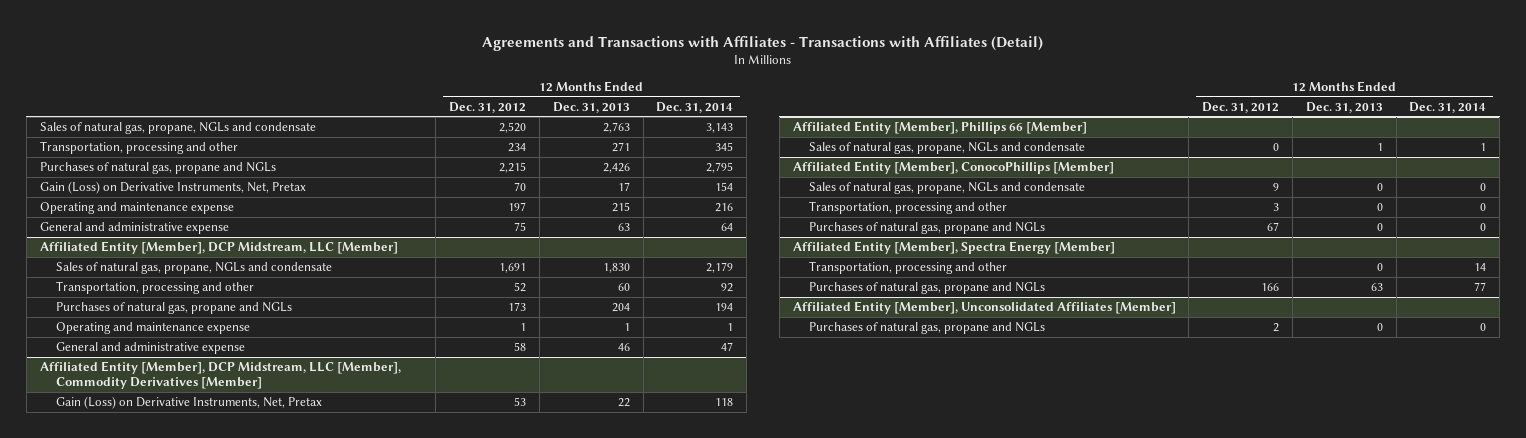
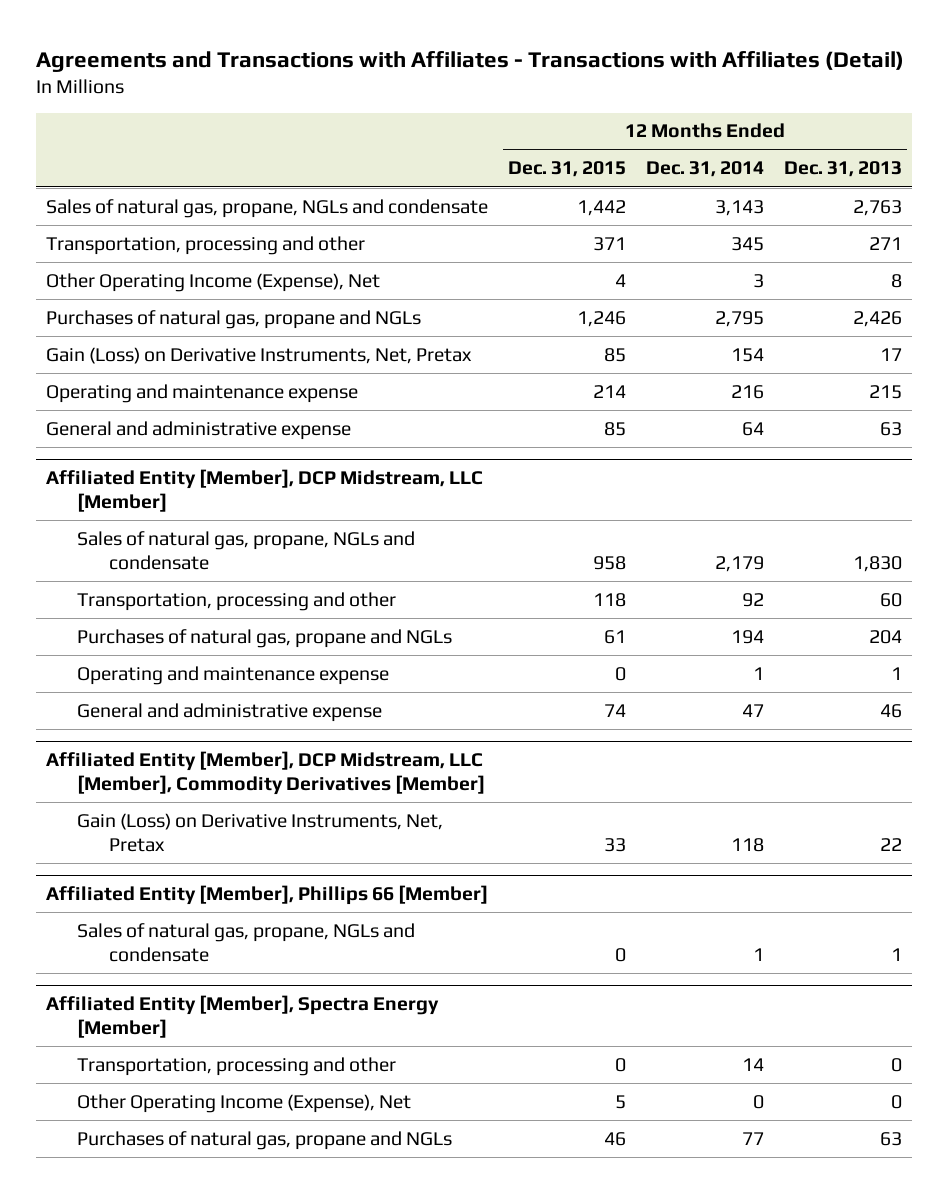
- | 12 Months Ended Dec. 31, 2012 | 12 Months Ended Dec. 31, 2013 | 12 Months Ended Dec. 31, 2014
+ | 12 Months Ended Dec. 31, 2015 | 12 Months Ended Dec. 31, 2014 | 12 Months Ended Dec. 31, 2013
+ Other Operating Income (Expense), Net | 4 | 3 | 8
- Affiliated Entity [Member], ConocoPhillips [Member]
- Sales of natural gas, propane, NGLs and condensate | 9 | 0 | 0
- Transportation, processing and other | 3 | 0 | 0
- Purchases of natural gas, propane and NGLs | 67 | 0 | 0
@ Affiliated Entity [Member], Spectra Energy [Member]
+ Other Operating Income (Expense), Net | 5 | 0 | 0
- Affiliated Entity [Member], Unconsolidated Affiliates [Member]
- Purchases of natural gas, propane and NGLs | 2 | 0 | 0

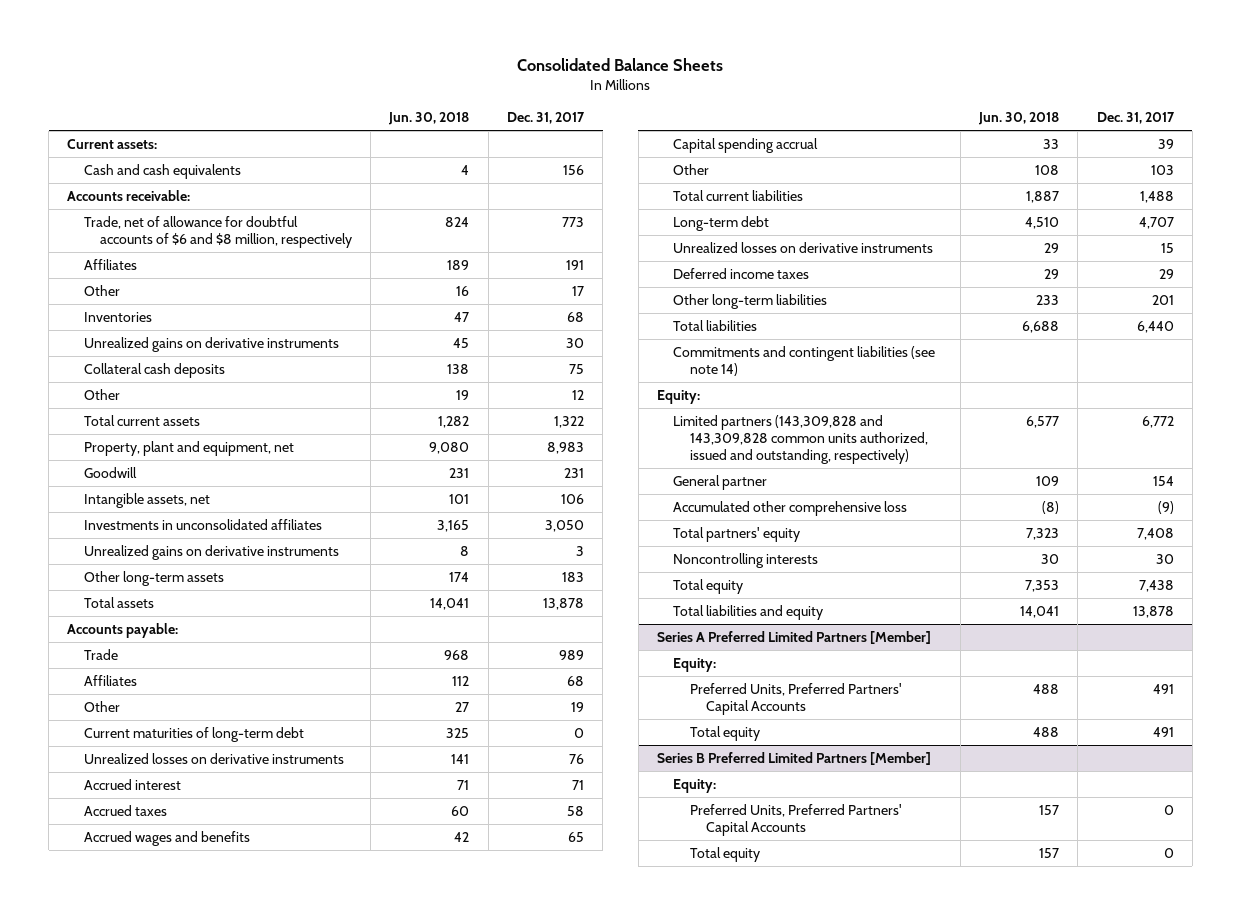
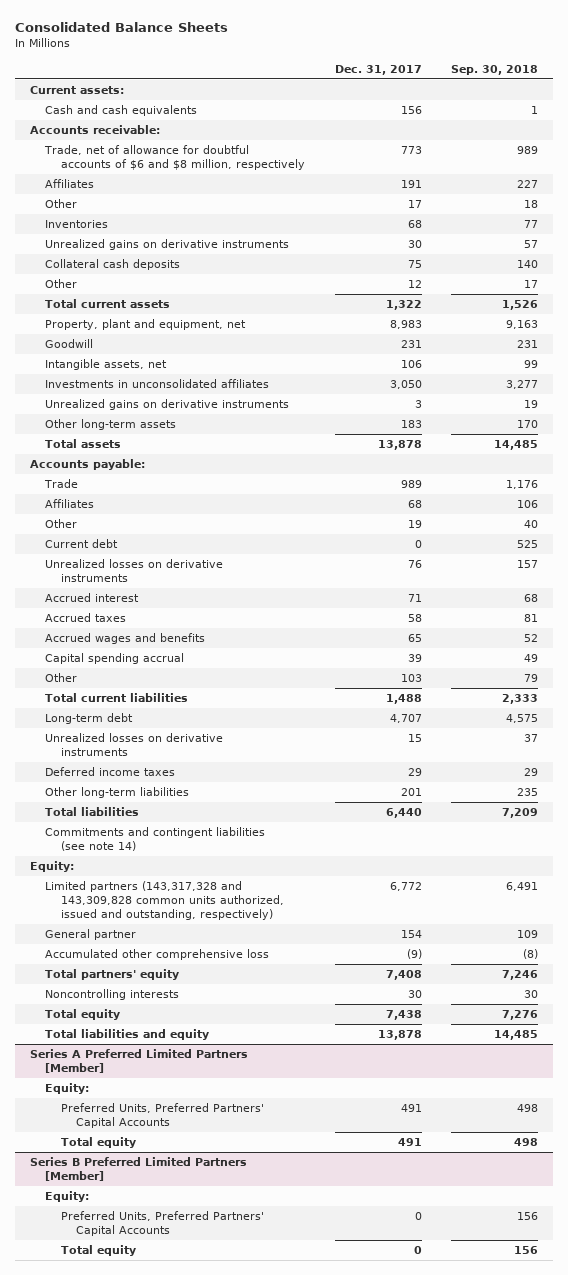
- | Jun. 30, 2018 | Dec. 31, 2017
+ | Dec. 31, 2017 | Sep. 30, 2018
- Current maturities of long-term debt | 325 | 0
+ Current debt | 0 | 525
- Limited partners (143,309,828 and 143,309,828 common units authorized, issued and outstanding, respectively) | 6,577 | 6,772
+ Limited partners (143,317,328 and 143,309,828 common units authorized, issued and outstanding, respectively) | 6,772 | 6,491

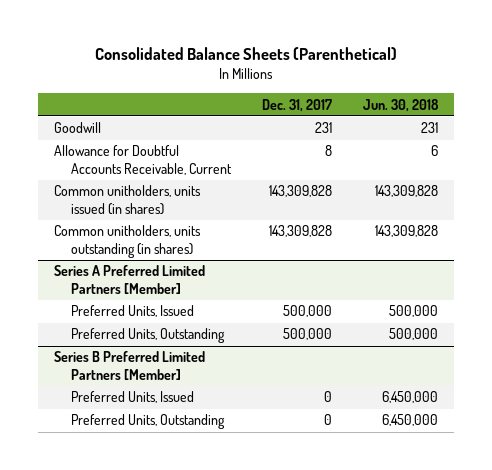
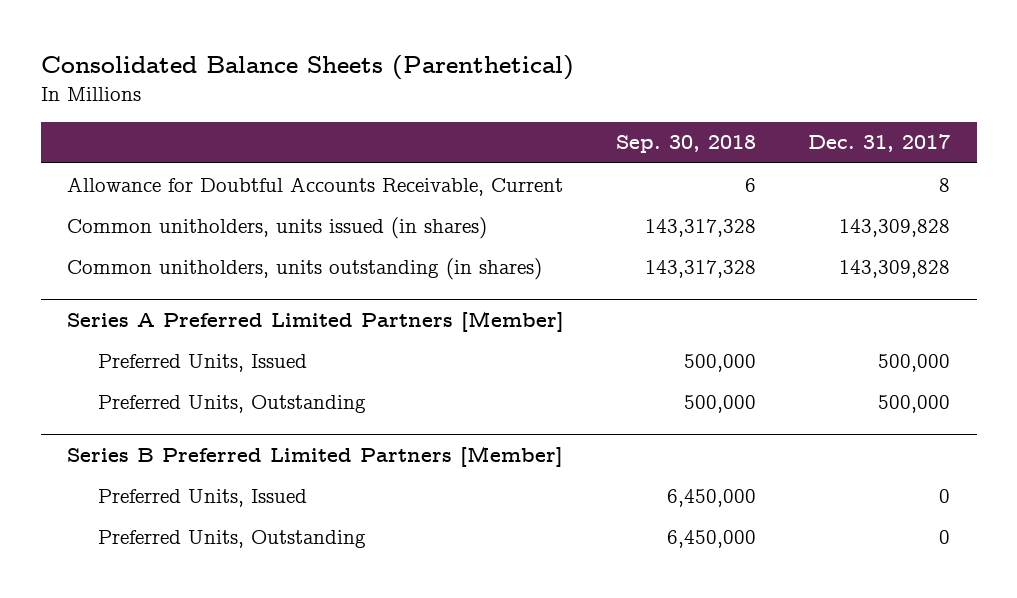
- | Dec. 31, 2017 | Jun. 30, 2018
+ | Sep. 30, 2018 | Dec. 31, 2017
- Goodwill | 231 | 231

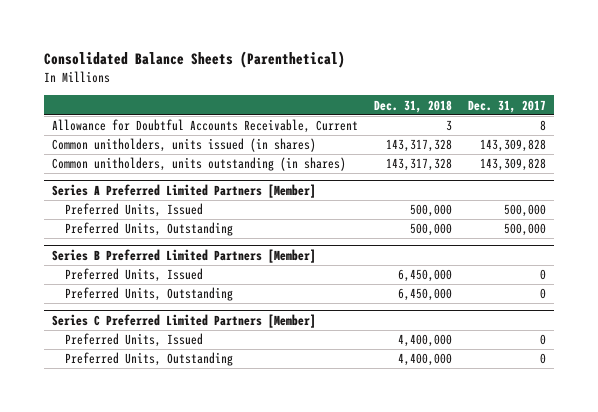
- | Sep. 30, 2018 | Dec. 31, 2017
+ | Dec. 31, 2018 | Dec. 31, 2017
+ Series C Preferred Limited Partners [Member]
+ Preferred Units, Issued | 4,400,000 | 0
+ Preferred Units, Outstanding | 4,400,000 | 0

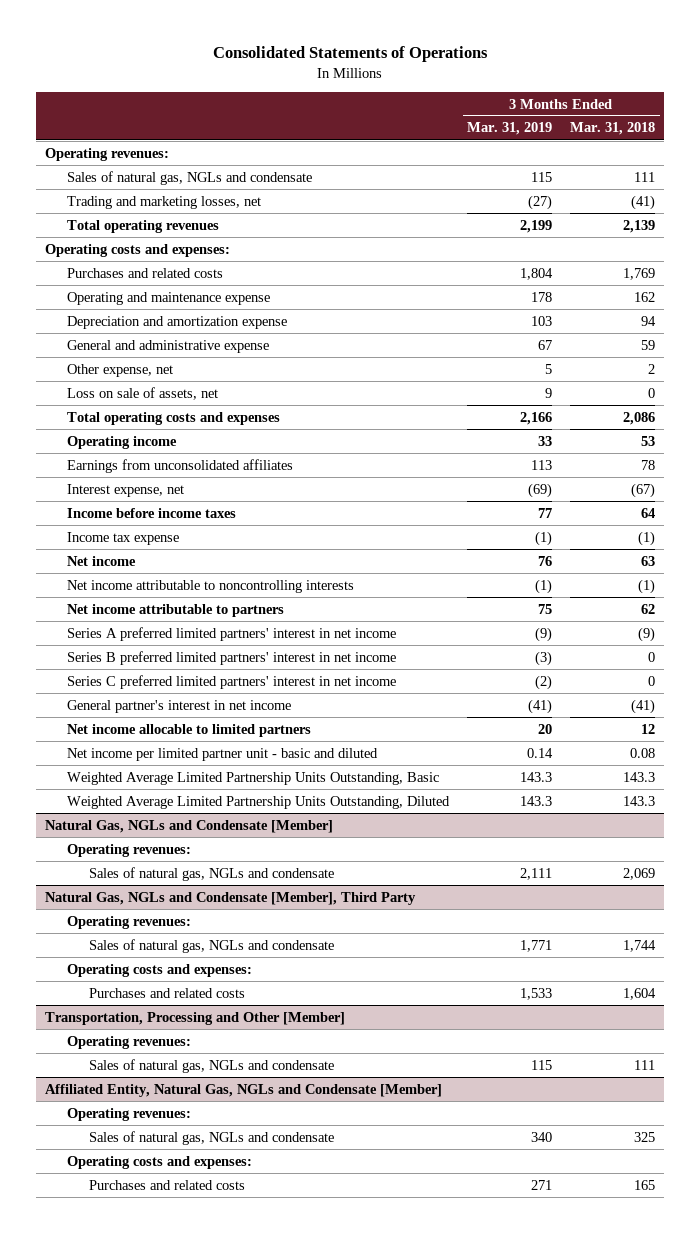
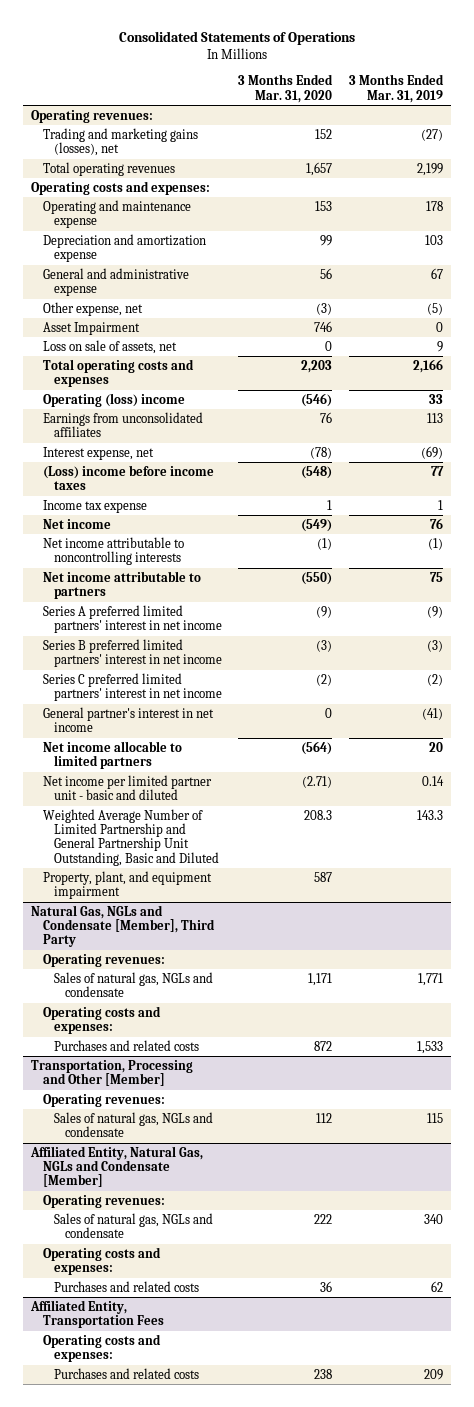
- | 3 Months Ended Mar. 31, 2019 | 3 Months Ended Mar. 31, 2018
+ | 3 Months Ended Mar. 31, 2020 | 3 Months Ended Mar. 31, 2019
- Sales of natural gas, NGLs and condensate | 115 | 111
- Trading and marketing losses, net | (27) | (41)
+ Trading and marketing gains (losses), net | 152 | (27)
- Purchases and related costs | 1,804 | 1,769
- Other expense, net | 5 | 2
+ Other expense, net | (3) | (5)
+ Asset Impairment | 746 | 0
- Operating income | 33 | 53
+ Operating (loss) income | (546) | 33
- Income before income taxes | 77 | 64
- Income tax expense | (1) | (1)
+ (Loss) income before income taxes | (548) | 77
+ Income tax expense | 1 | 1
- Weighted Average Limited Partnership Units Outstanding, Basic | 143.3 | 143.3
- Weighted Average Limited Partnership Units Outstanding, Diluted | 143.3 | 143.3
- Natural Gas, NGLs and Condensate [Member]
- Operating revenues:
- Sales of natural gas, NGLs and condensate | 2,111 | 2,069
+ Weighted Average Number of Limited Partnership and General Partnership Unit Outstanding, Basic and Diluted | 208.3 | 143.3
+ Property, plant, and equipment impairment | 587 |
@ Affiliated Entity, Natural Gas, NGLs and Condensate [Member]
- Purchases and related costs | 271 | 165
+ Purchases and related costs | 36 | 62
+ Affiliated Entity, Transportation Fees
+ Operating costs and expenses:
+ Purchases and related costs | 238 | 209

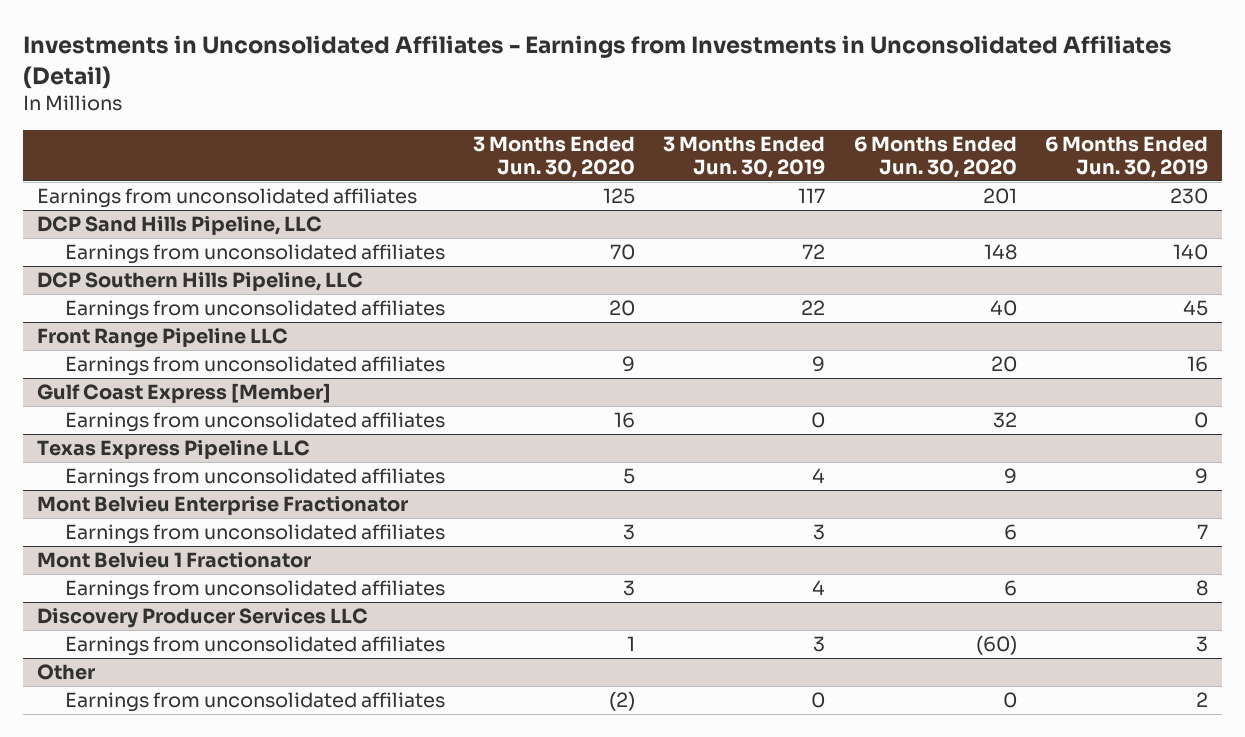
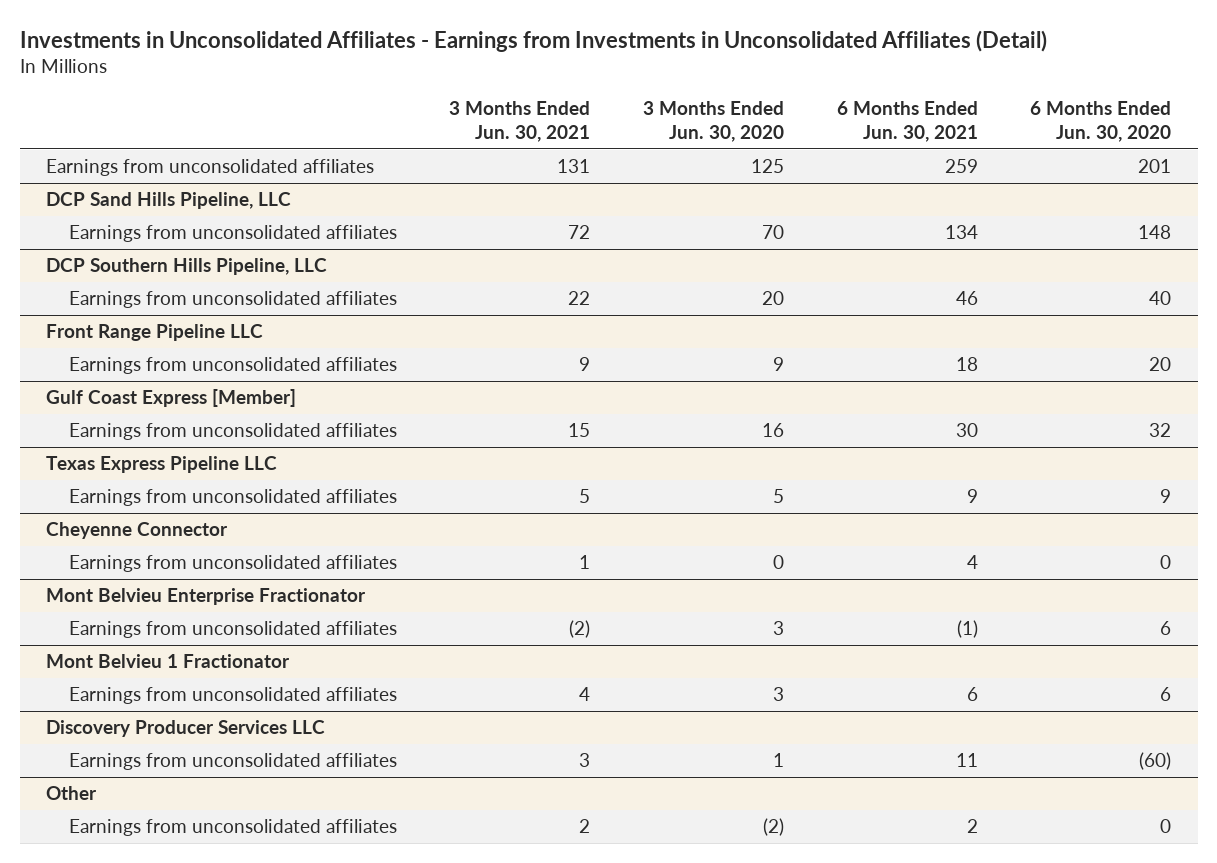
- | 3 Months Ended Jun. 30, 2020 | 3 Months Ended Jun. 30, 2019 | 6 Months Ended Jun. 30, 2020 | 6 Months Ended Jun. 30, 2019
+ | 3 Months Ended Jun. 30, 2021 | 3 Months Ended Jun. 30, 2020 | 6 Months Ended Jun. 30, 2021 | 6 Months Ended Jun. 30, 2020
+ Cheyenne Connector
+ Earnings from unconsolidated affiliates | 1 | 0 | 4 | 0

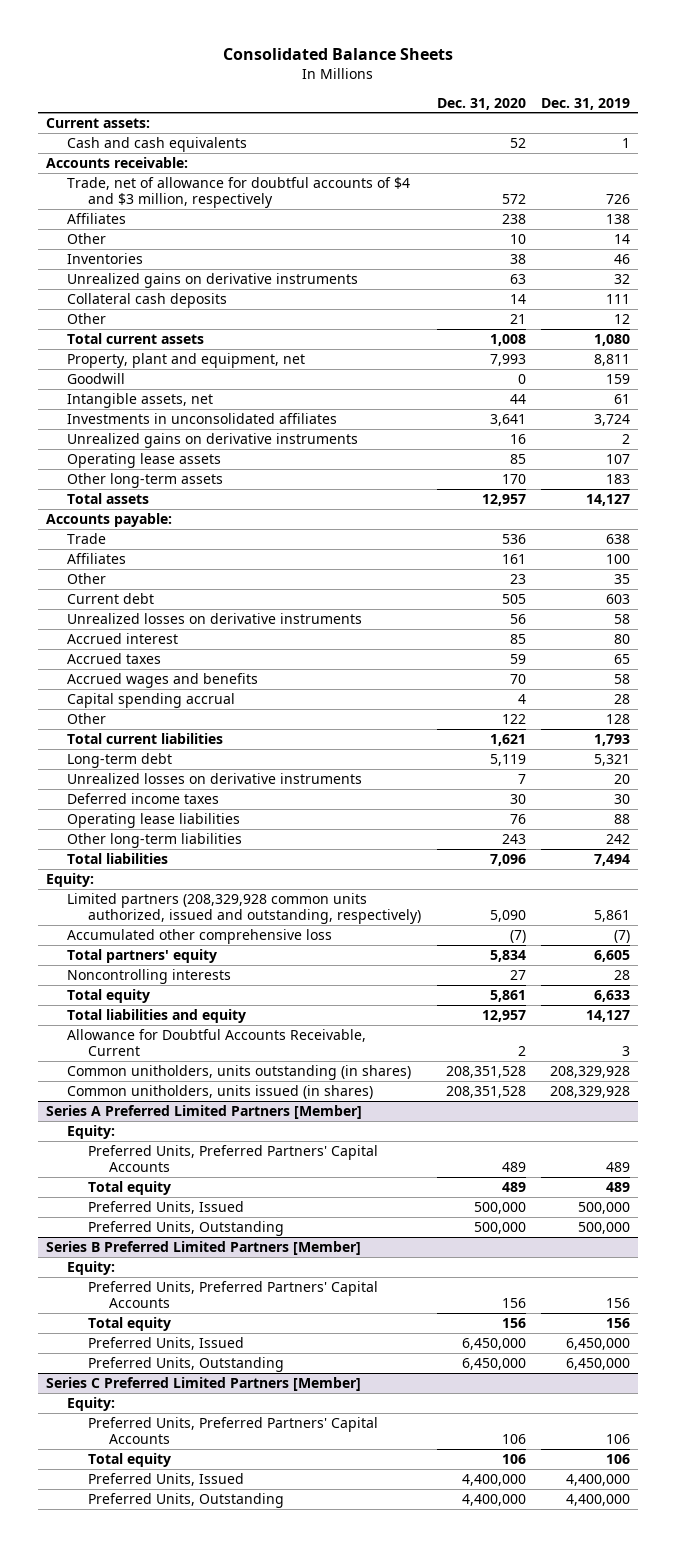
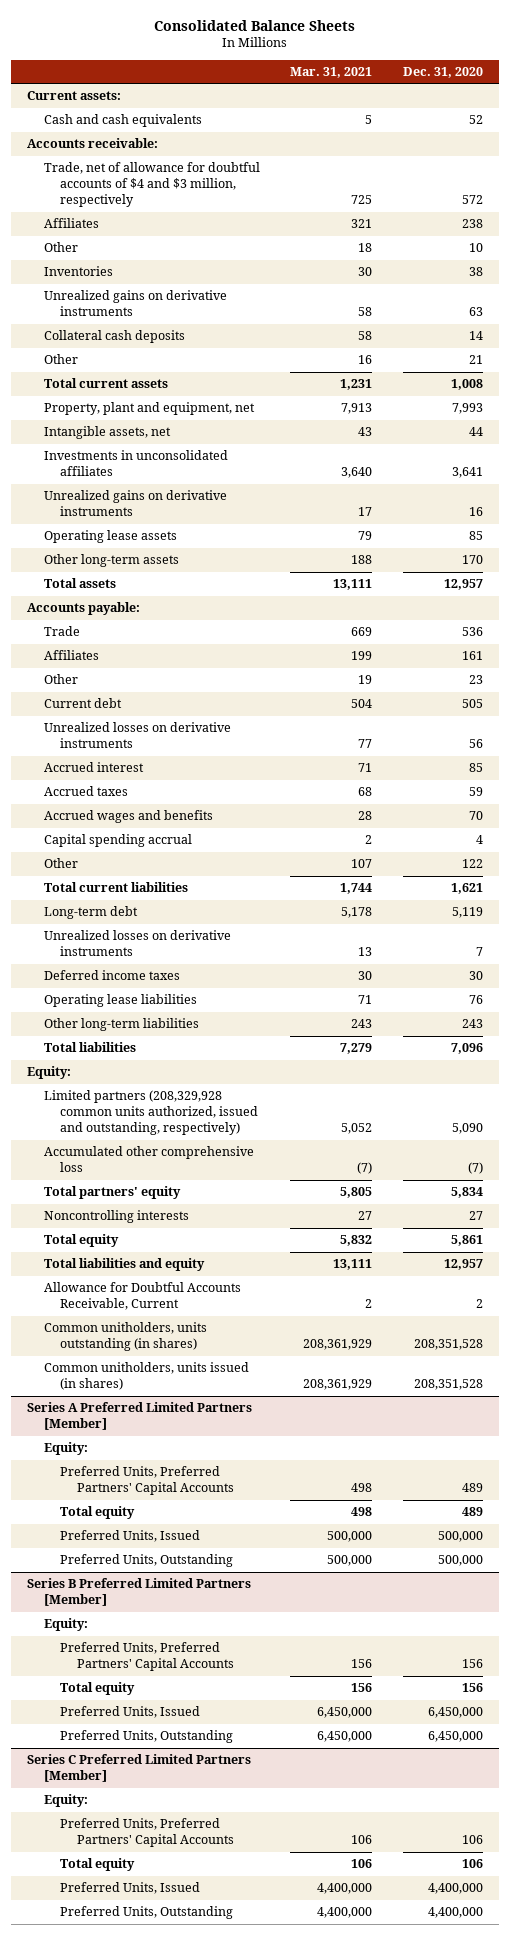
- | Dec. 31, 2020 | Dec. 31, 2019
+ | Mar. 31, 2021 | Dec. 31, 2020
- Goodwill | 0 | 159

